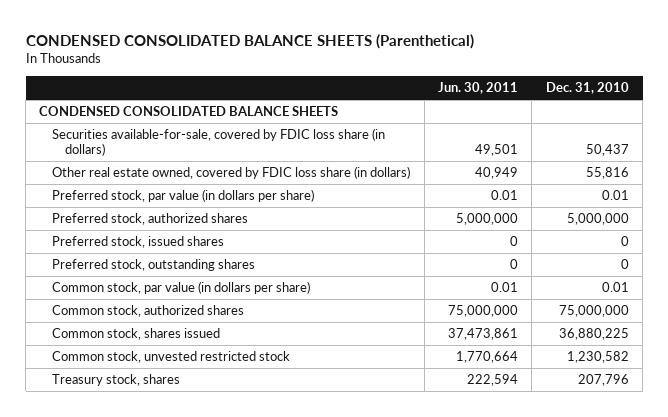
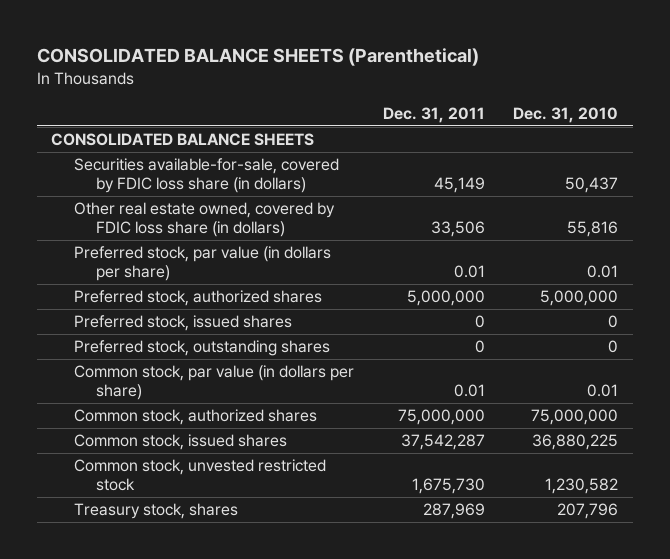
- CONDENSED CONSOLIDATED BALANCE SHEETS (Parenthetical)
+ CONSOLIDATED BALANCE SHEETS (Parenthetical)
- | Jun. 30, 2011 | Dec. 31, 2010
+ | Dec. 31, 2011 | Dec. 31, 2010
- CONDENSED CONSOLIDATED BALANCE SHEETS
+ CONSOLIDATED BALANCE SHEETS
- Common stock, shares issued | 37,473,861 | 36,880,225
+ Common stock, issued shares | 37,542,287 | 36,880,225

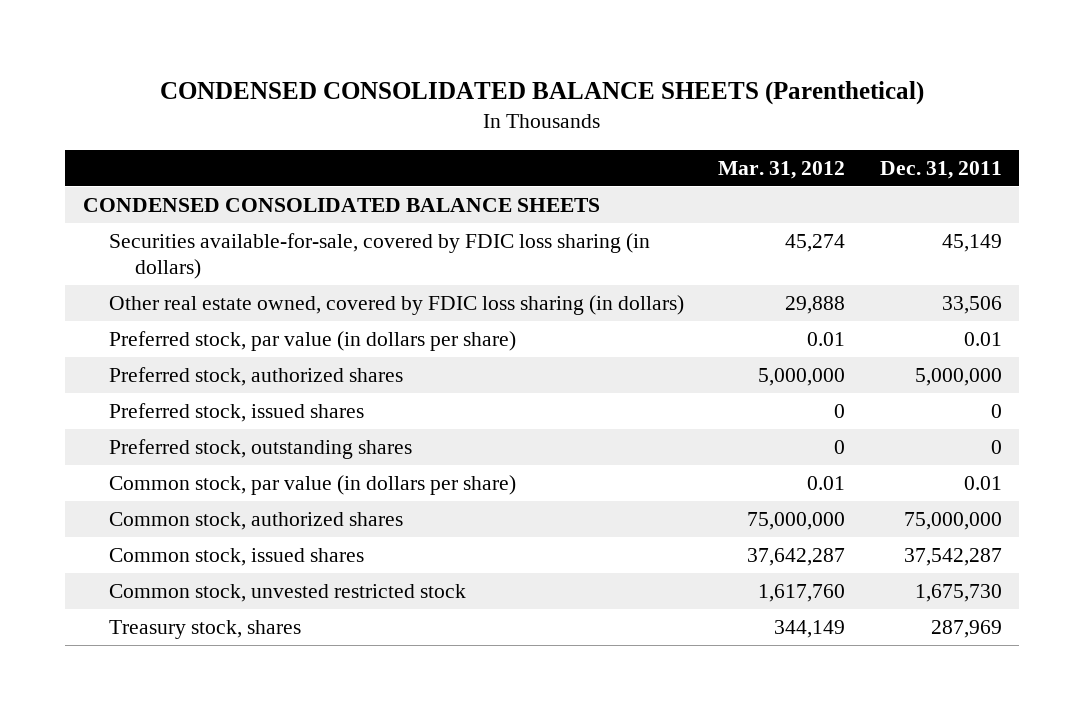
- CONSOLIDATED BALANCE SHEETS (Parenthetical)
+ CONDENSED CONSOLIDATED BALANCE SHEETS (Parenthetical)
- | Dec. 31, 2011 | Dec. 31, 2010
+ | Mar. 31, 2012 | Dec. 31, 2011
- CONSOLIDATED BALANCE SHEETS
- Securities available-for-sale, covered by FDIC loss share (in dollars) | 45,149 | 50,437
- Other real estate owned, covered by FDIC loss share (in dollars) | 33,506 | 55,816
+ CONDENSED CONSOLIDATED BALANCE SHEETS
+ Securities available-for-sale, covered by FDIC loss sharing (in dollars) | 45,274 | 45,149
+ Other real estate owned, covered by FDIC loss sharing (in dollars) | 29,888 | 33,506

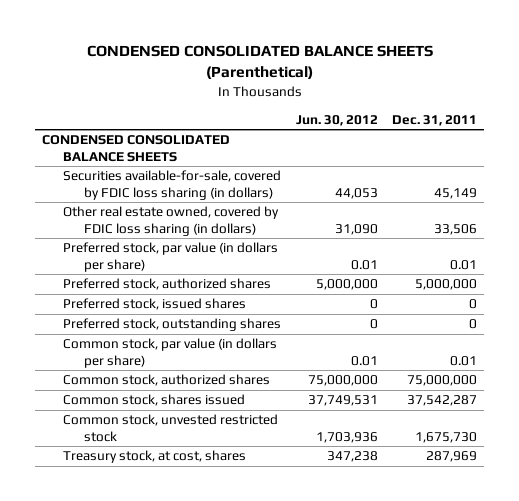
- | Mar. 31, 2012 | Dec. 31, 2011
+ | Jun. 30, 2012 | Dec. 31, 2011
- Common stock, issued shares | 37,642,287 | 37,542,287
+ Common stock, shares issued | 37,749,531 | 37,542,287
- Treasury stock, shares | 344,149 | 287,969
+ Treasury stock, at cost, shares | 347,238 | 287,969

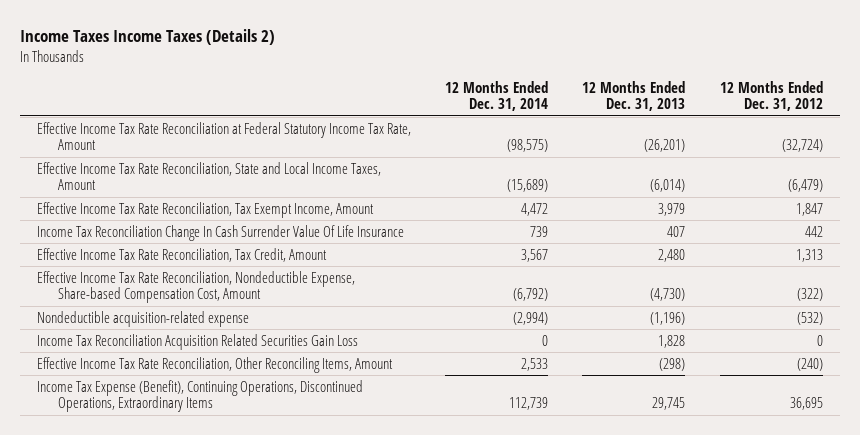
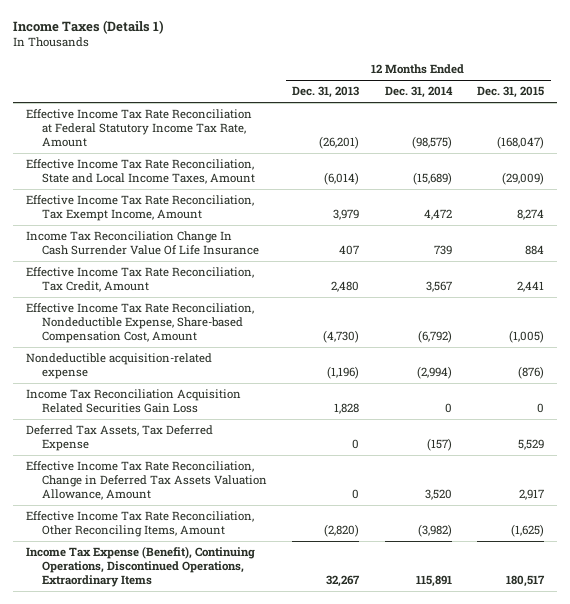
- Income Taxes Income Taxes (Details 2)
+ Income Taxes (Details 1)
- | 12 Months Ended Dec. 31, 2014 | 12 Months Ended Dec. 31, 2013 | 12 Months Ended Dec. 31, 2012
+ | 12 Months Ended Dec. 31, 2013 | 12 Months Ended Dec. 31, 2014 | 12 Months Ended Dec. 31, 2015
- Effective Income Tax Rate Reconciliation, Other Reconciling Items, Amount | 2,533 | (298) | (240)
- Income Tax Expense (Benefit), Continuing Operations, Discontinued Operations, Extraordinary Items | 112,739 | 29,745 | 36,695
+ Deferred Tax Assets, Tax Deferred Expense | 0 | (157) | 5,529
+ Effective Income Tax Rate Reconciliation, Change in Deferred Tax Assets Valuation Allowance, Amount | 0 | 3,520 | 2,917
+ Effective Income Tax Rate Reconciliation, Other Reconciling Items, Amount | (2,820) | (3,982) | (1,625)
+ Income Tax Expense (Benefit), Continuing Operations, Discontinued Operations, Extraordinary Items | 32,267 | 115,891 | 180,517

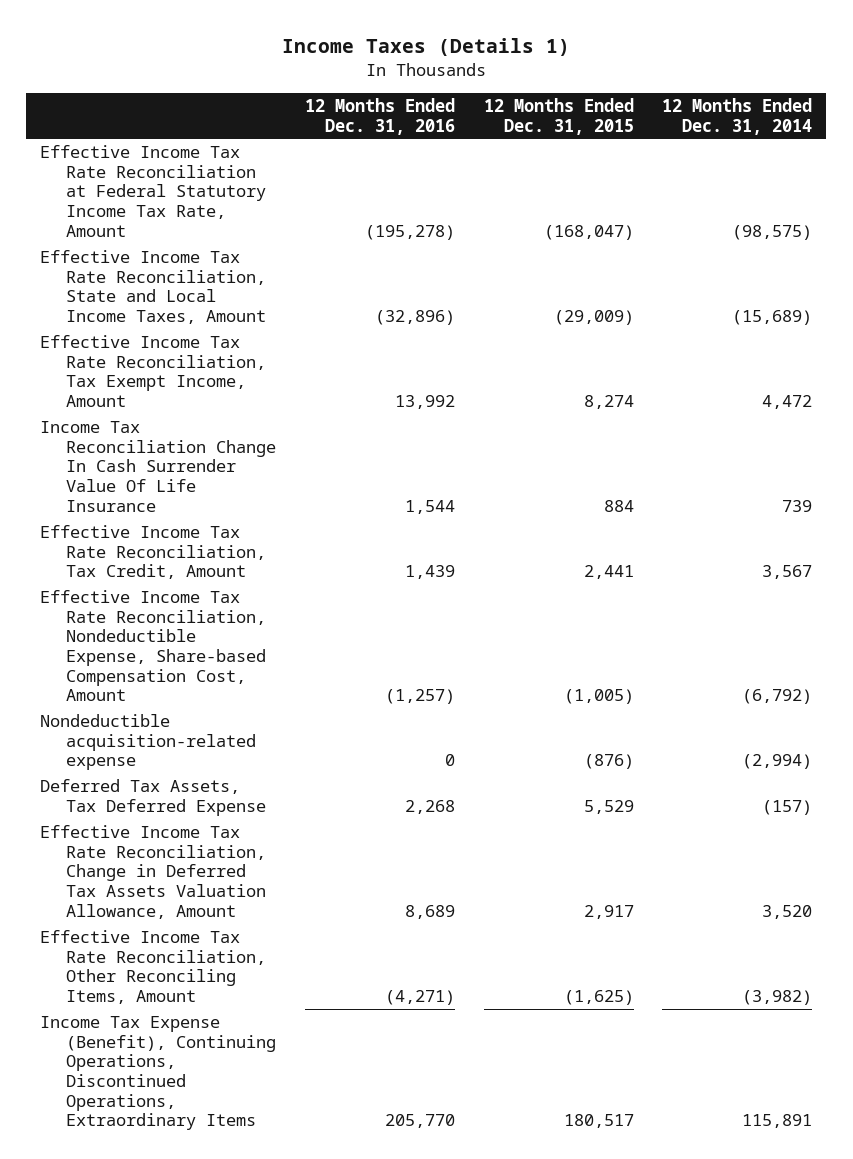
- | 12 Months Ended Dec. 31, 2013 | 12 Months Ended Dec. 31, 2014 | 12 Months Ended Dec. 31, 2015
+ | 12 Months Ended Dec. 31, 2016 | 12 Months Ended Dec. 31, 2015 | 12 Months Ended Dec. 31, 2014
- Income Tax Reconciliation Acquisition Related Securities Gain Loss | 1,828 | 0 | 0

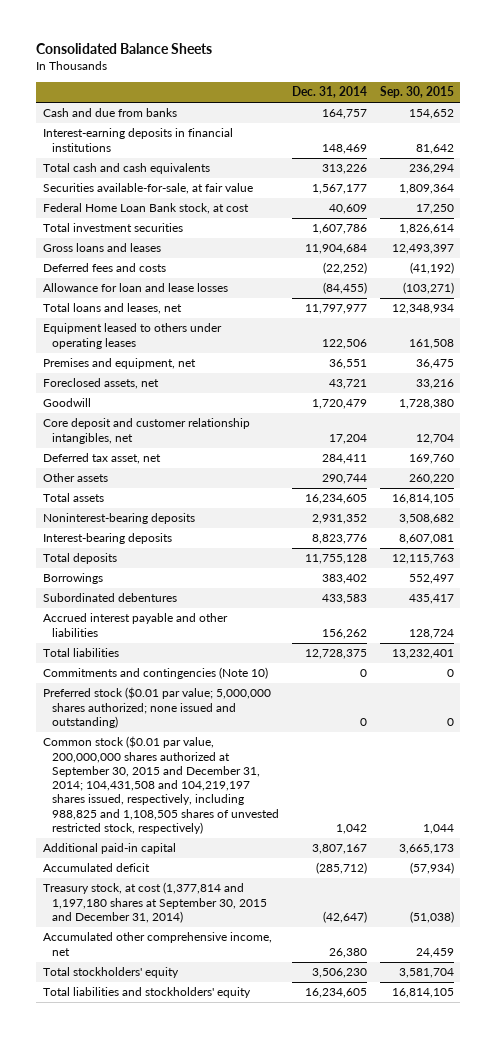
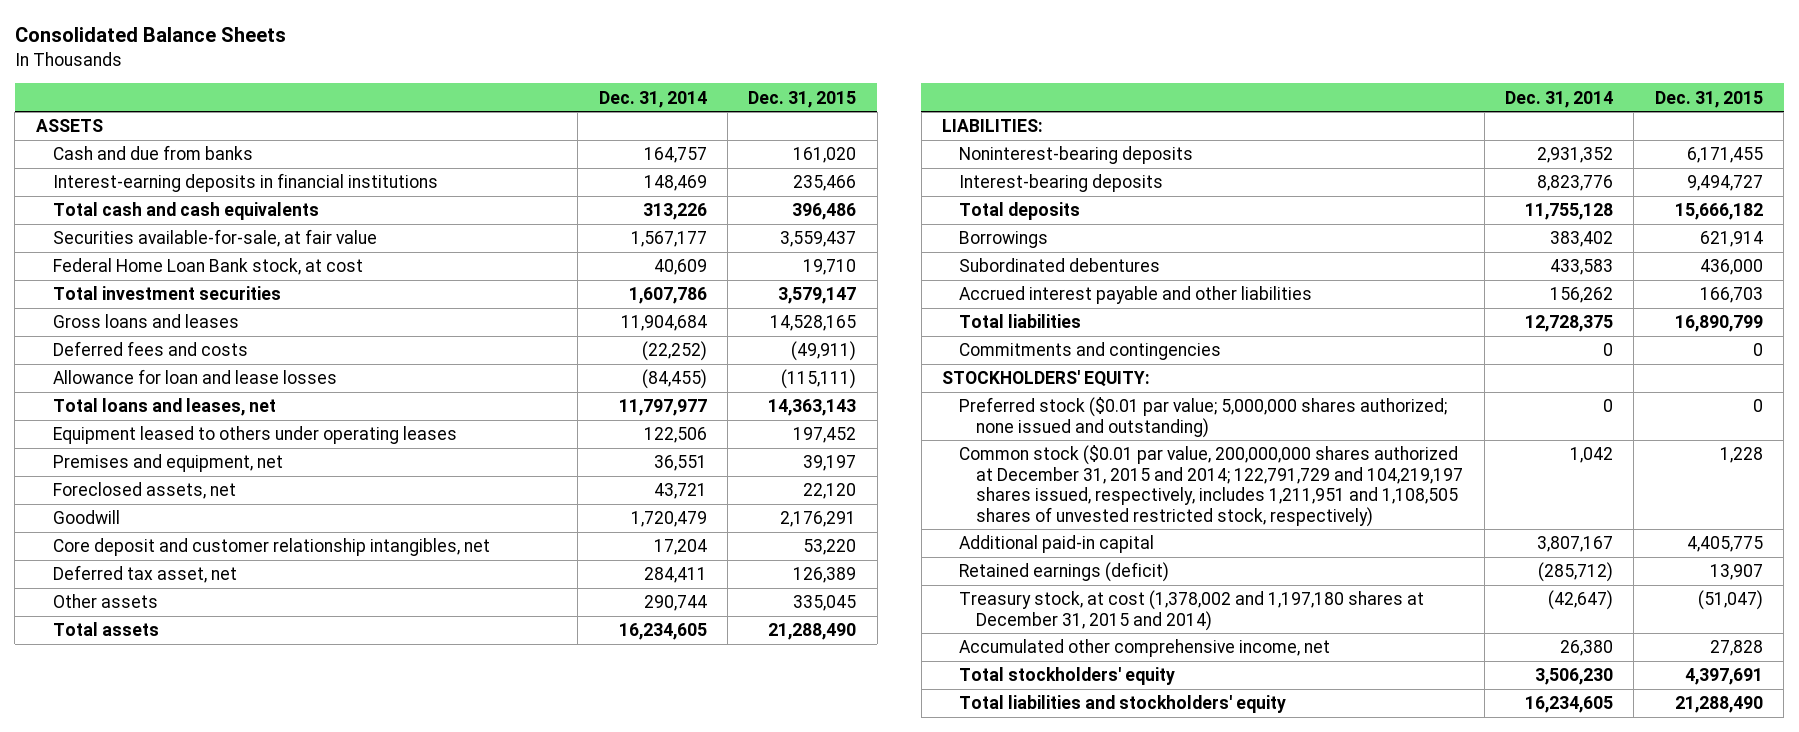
- | Dec. 31, 2014 | Sep. 30, 2015
+ | Dec. 31, 2014 | Dec. 31, 2015
+ ASSETS
+ LIABILITIES:
- Commitments and contingencies (Note 10) | 0 | 0
+ Commitments and contingencies | 0 | 0
+ STOCKHOLDERS' EQUITY:
- Common stock ($0.01 par value, 200,000,000 shares authorized at September 30, 2015 and December 31, 2014; 104,431,508 and 104,219,197 shares issued, respectively, including 988,825 and 1,108,505 shares of unvested restricted stock, respectively) | 1,042 | 1,044
+ Common stock ($0.01 par value, 200,000,000 shares authorized at December 31, 2015 and 2014; 122,791,729 and 104,219,197 shares issued, respectively, includes 1,211,951 and 1,108,505 shares of unvested restricted stock, respectively) | 1,042 | 1,228
- Accumulated deficit | (285,712) | (57,934)
- Treasury stock, at cost (1,377,814 and 1,197,180 shares at September 30, 2015 and December 31, 2014) | (42,647) | (51,038)
+ Retained earnings (deficit) | (285,712) | 13,907
+ Treasury stock, at cost (1,378,002 and 1,197,180 shares at December 31, 2015 and 2014) | (42,647) | (51,047)

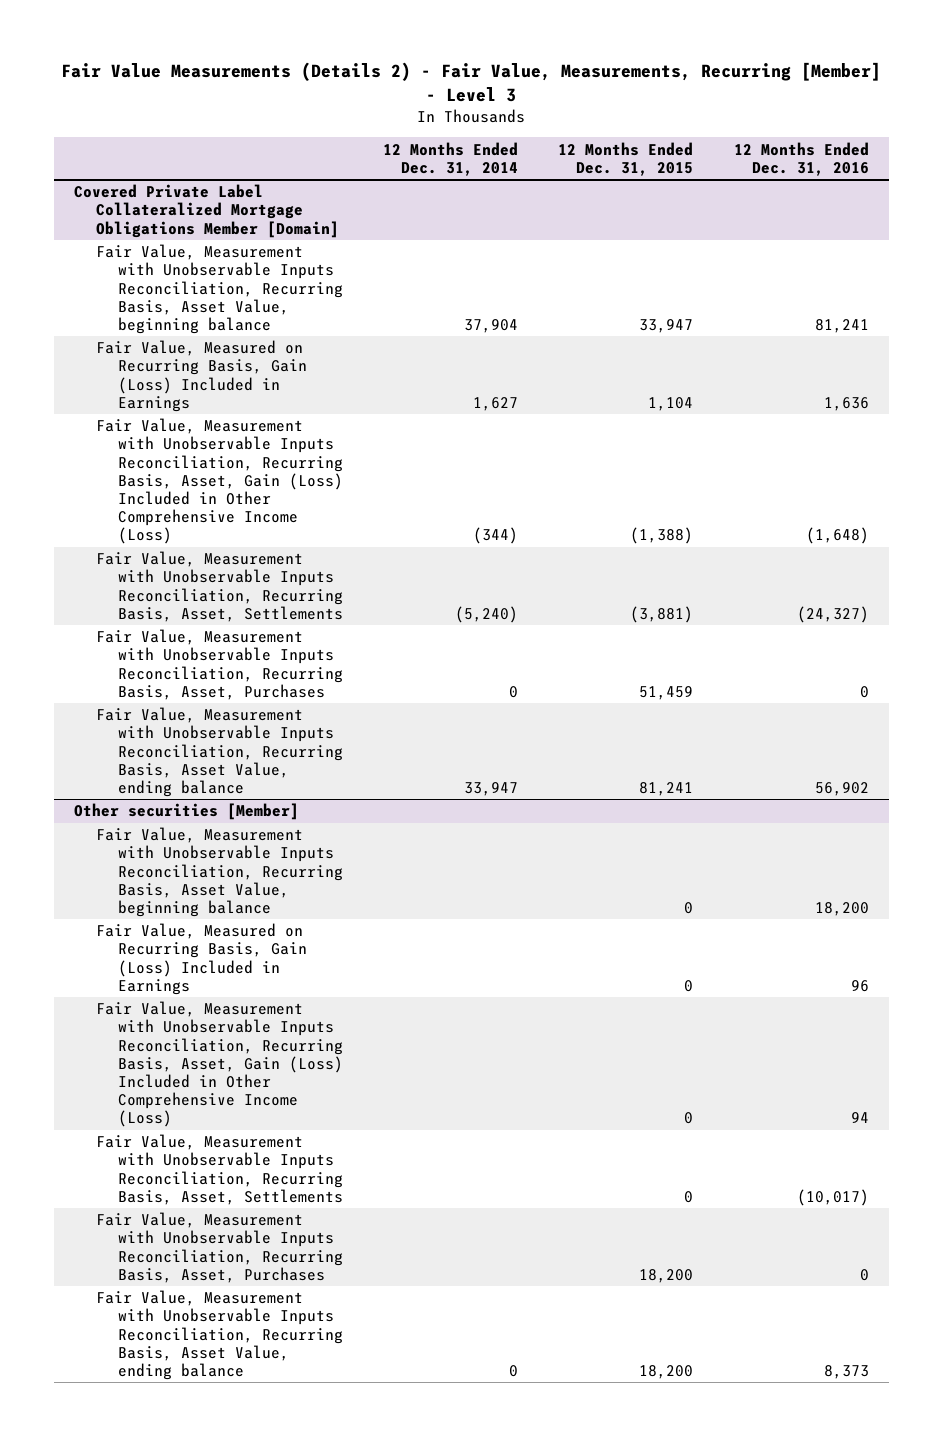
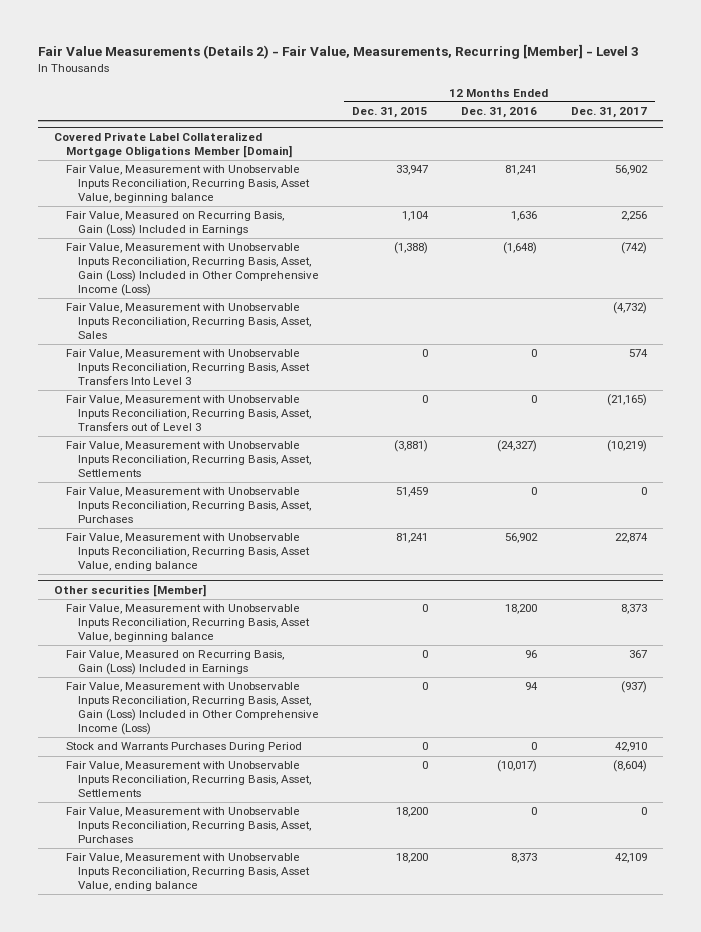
- | 12 Months Ended Dec. 31, 2014 | 12 Months Ended Dec. 31, 2015 | 12 Months Ended Dec. 31, 2016
+ | 12 Months Ended Dec. 31, 2015 | 12 Months Ended Dec. 31, 2016 | 12 Months Ended Dec. 31, 2017
@ Covered Private Label Collateralized Mortgage Obligations Member [Domain]
+ Fair Value, Measurement with Unobservable Inputs Reconciliation, Recurring Basis, Asset, Sales | | | (4,732)
+ Fair Value, Measurement with Unobservable Inputs Reconciliation, Recurring Basis, Asset Transfers Into Level 3 | 0 | 0 | 574
+ Fair Value, Measurement with Unobservable Inputs Reconciliation, Recurring Basis, Asset, Transfers out of Level 3 | 0 | 0 | (21,165)
@ Other securities [Member]
+ Stock and Warrants Purchases During Period | 0 | 0 | 42,910

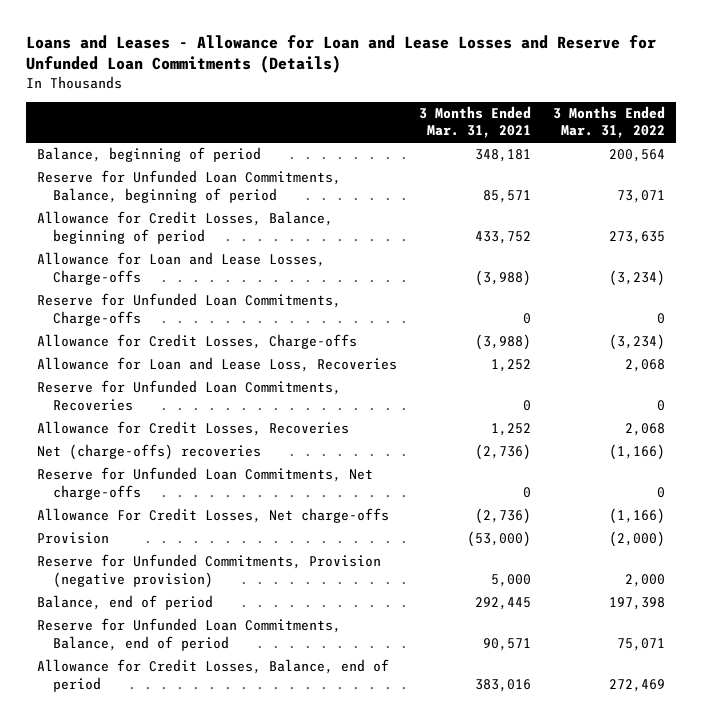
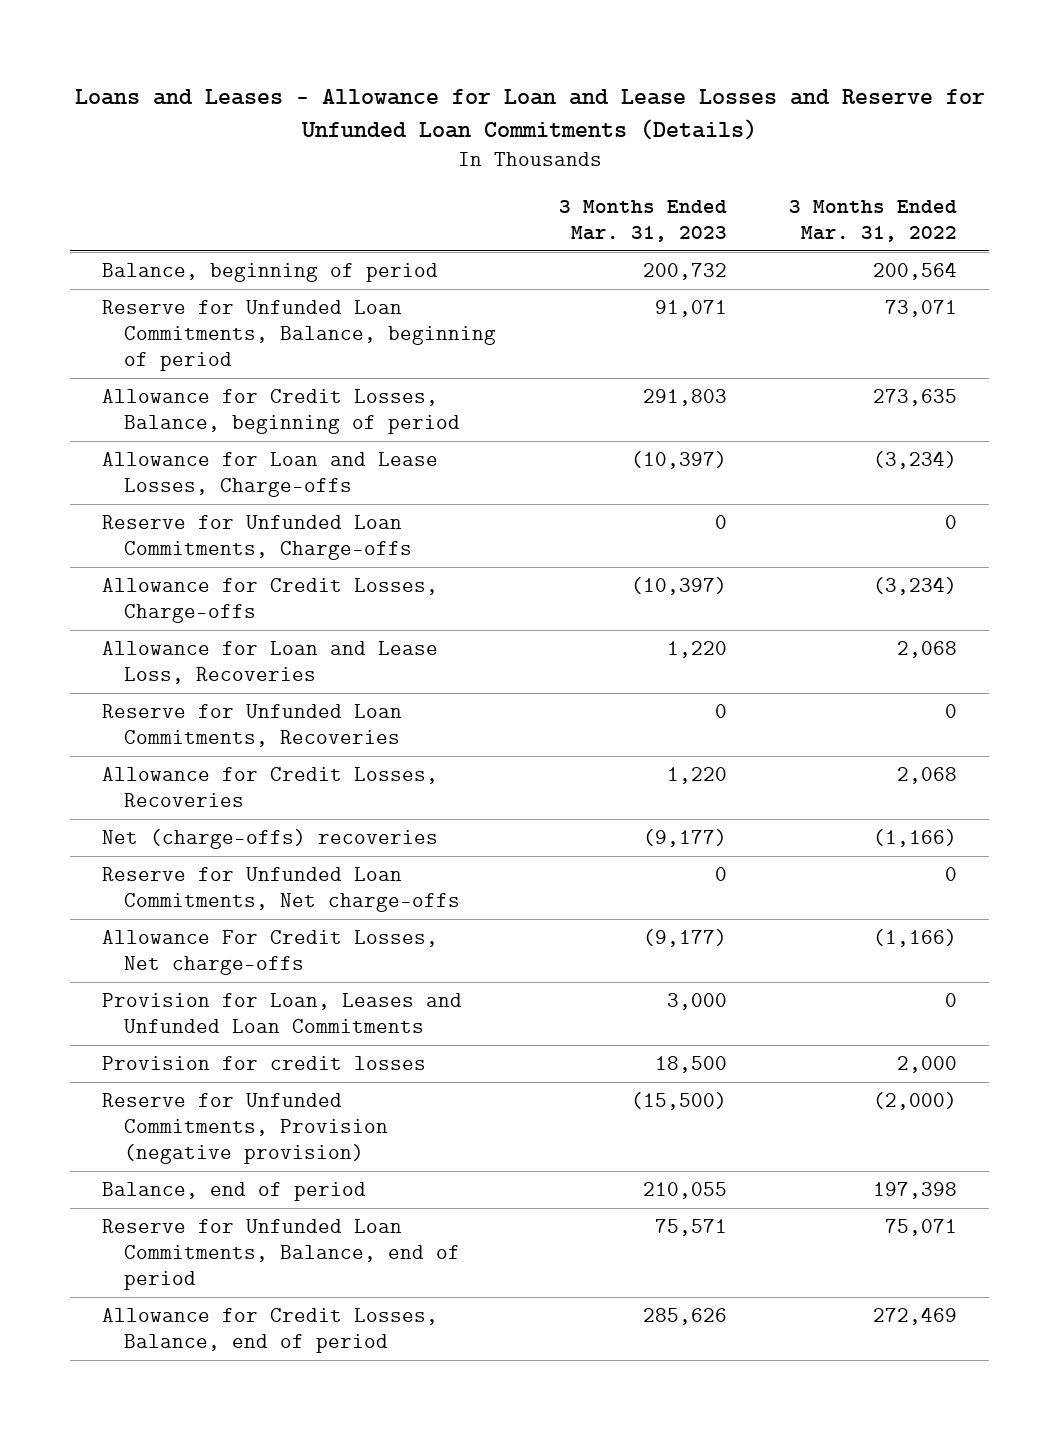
- | 3 Months Ended Mar. 31, 2021 | 3 Months Ended Mar. 31, 2022
+ | 3 Months Ended Mar. 31, 2023 | 3 Months Ended Mar. 31, 2022
- Provision | (53,000) | (2,000)
- Reserve for Unfunded Commitments, Provision (negative provision) | 5,000 | 2,000
+ Provision for Loan, Leases and Unfunded Loan Commitments | 3,000 | 0
+ Provision for credit losses | 18,500 | 2,000
+ Reserve for Unfunded Commitments, Provision (negative provision) | (15,500) | (2,000)

